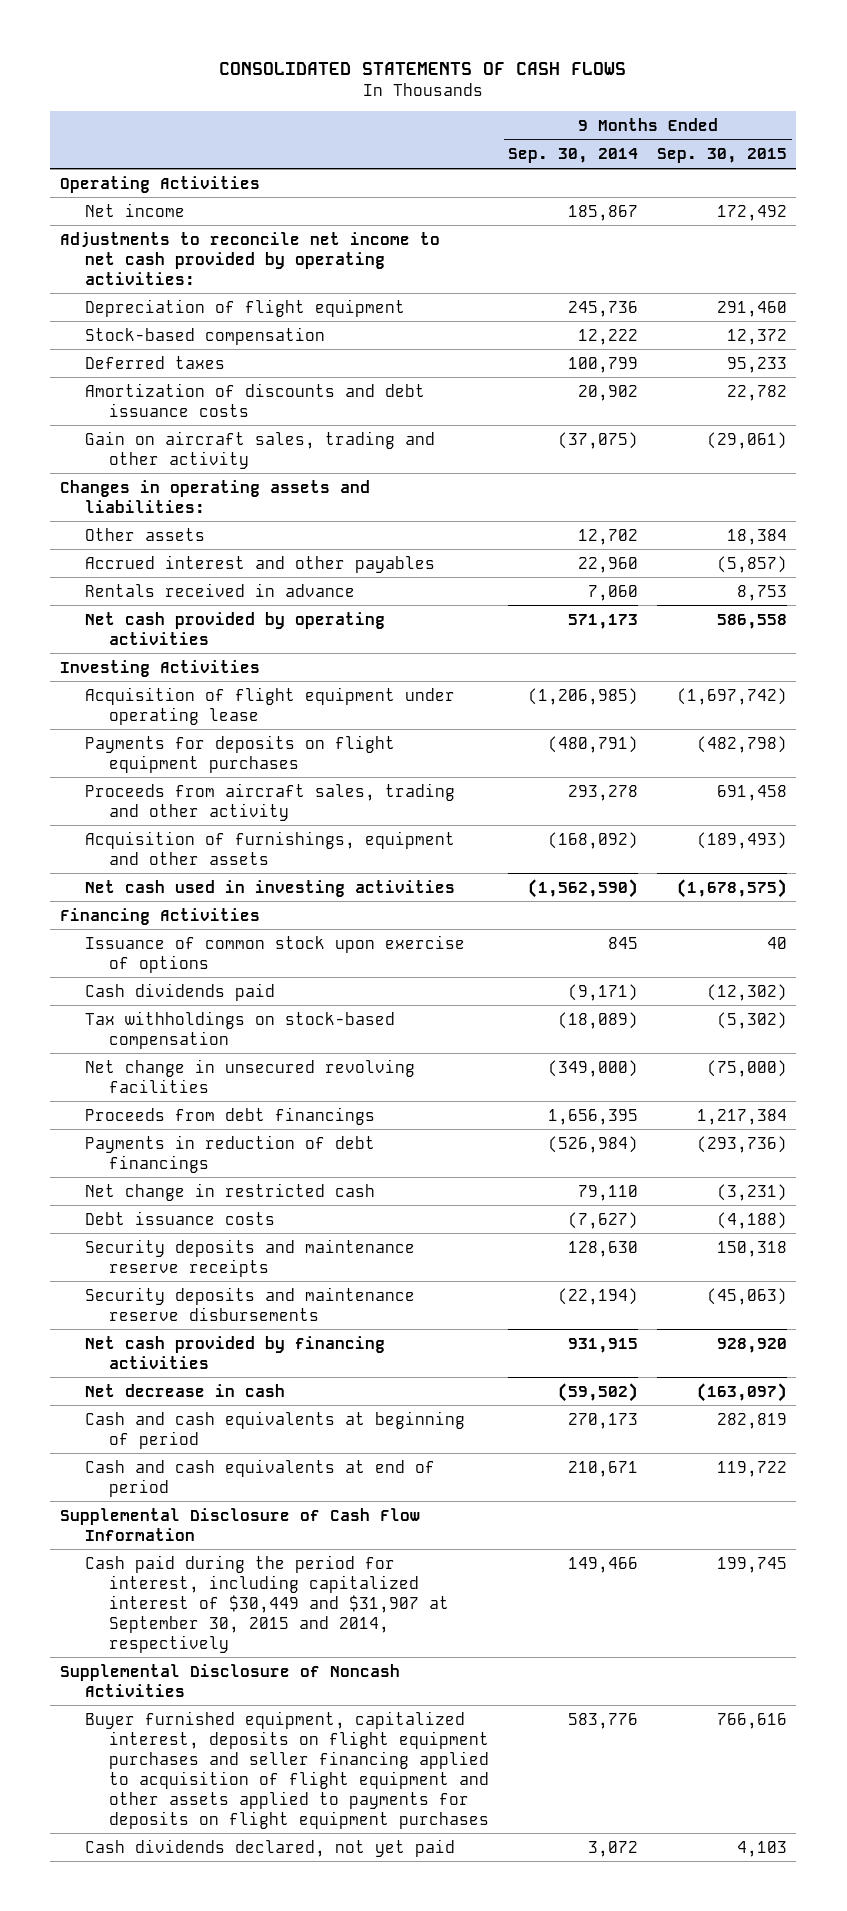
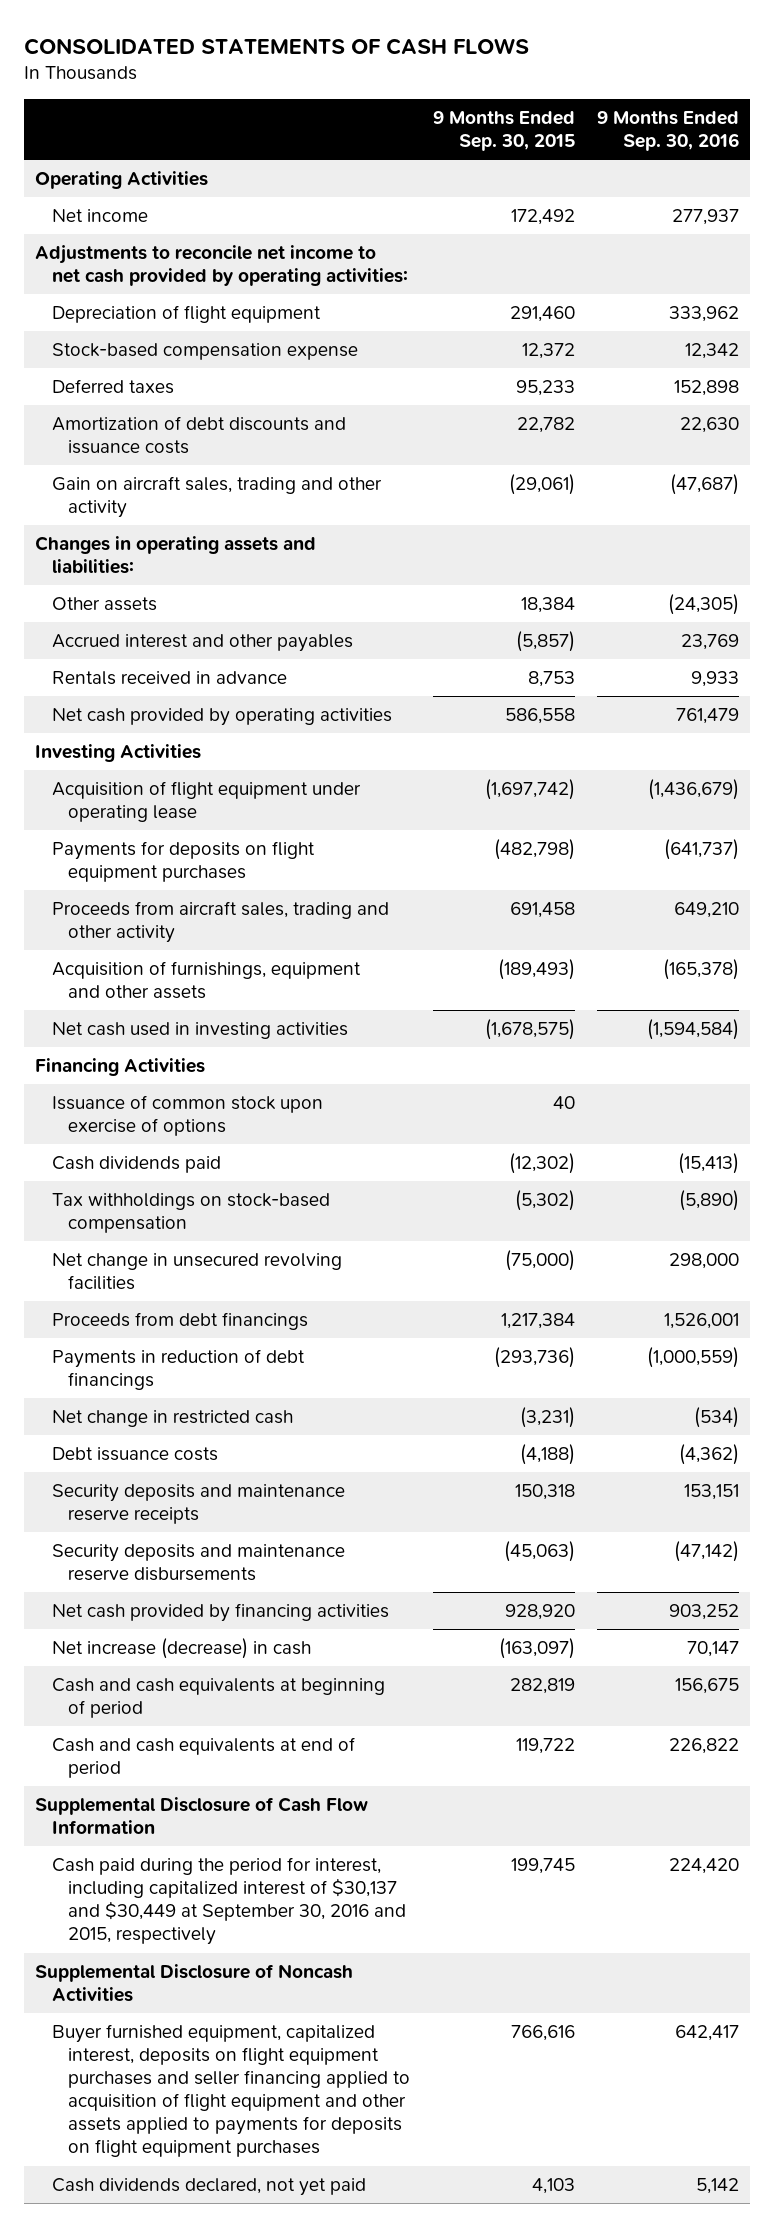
- | 9 Months Ended Sep. 30, 2014 | 9 Months Ended Sep. 30, 2015
+ | 9 Months Ended Sep. 30, 2015 | 9 Months Ended Sep. 30, 2016
- Stock-based compensation | 12,222 | 12,372
+ Stock-based compensation expense | 12,372 | 12,342
- Amortization of discounts and debt issuance costs | 20,902 | 22,782
+ Amortization of debt discounts and issuance costs | 22,782 | 22,630
- Net decrease in cash | (59,502) | (163,097)
+ Net increase (decrease) in cash | (163,097) | 70,147
- Cash paid during the period for interest, including capitalized interest of $30,449 and $31,907 at September 30, 2015 and 2014, respectively | 149,466 | 199,745
+ Cash paid during the period for interest, including capitalized interest of $30,137 and $30,449 at September 30, 2016 and 2015, respectively | 199,745 | 224,420

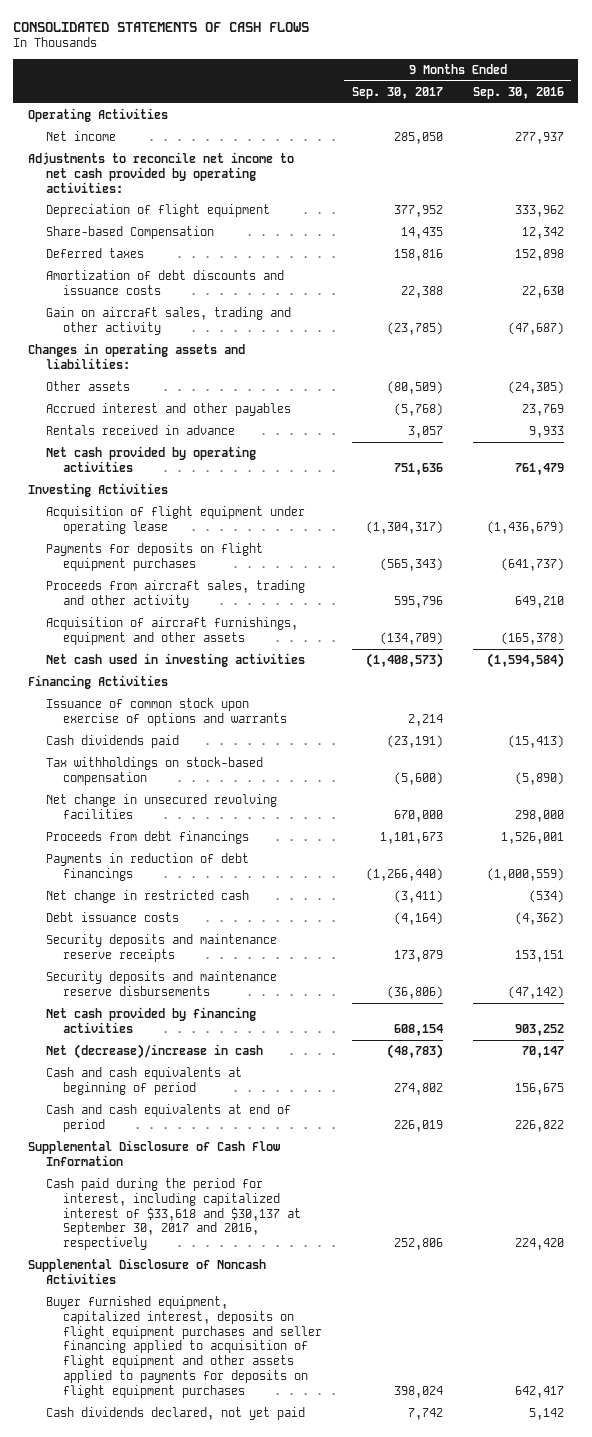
- | 9 Months Ended Sep. 30, 2015 | 9 Months Ended Sep. 30, 2016
+ | 9 Months Ended Sep. 30, 2017 | 9 Months Ended Sep. 30, 2016
- Stock-based compensation expense | 12,372 | 12,342
+ Share-based Compensation | 14,435 | 12,342
- Acquisition of furnishings, equipment and other assets | (189,493) | (165,378)
+ Acquisition of aircraft furnishings, equipment and other assets | (134,709) | (165,378)
- Issuance of common stock upon exercise of options | 40 |
+ Issuance of common stock upon exercise of options and warrants | 2,214 |
- Net increase (decrease) in cash | (163,097) | 70,147
+ Net (decrease)/increase in cash | (48,783) | 70,147
- Cash paid during the period for interest, including capitalized interest of $30,137 and $30,449 at September 30, 2016 and 2015, respectively | 199,745 | 224,420
+ Cash paid during the period for interest, including capitalized interest of $33,618 and $30,137 at September 30, 2017 and 2016, respectively | 252,806 | 224,420

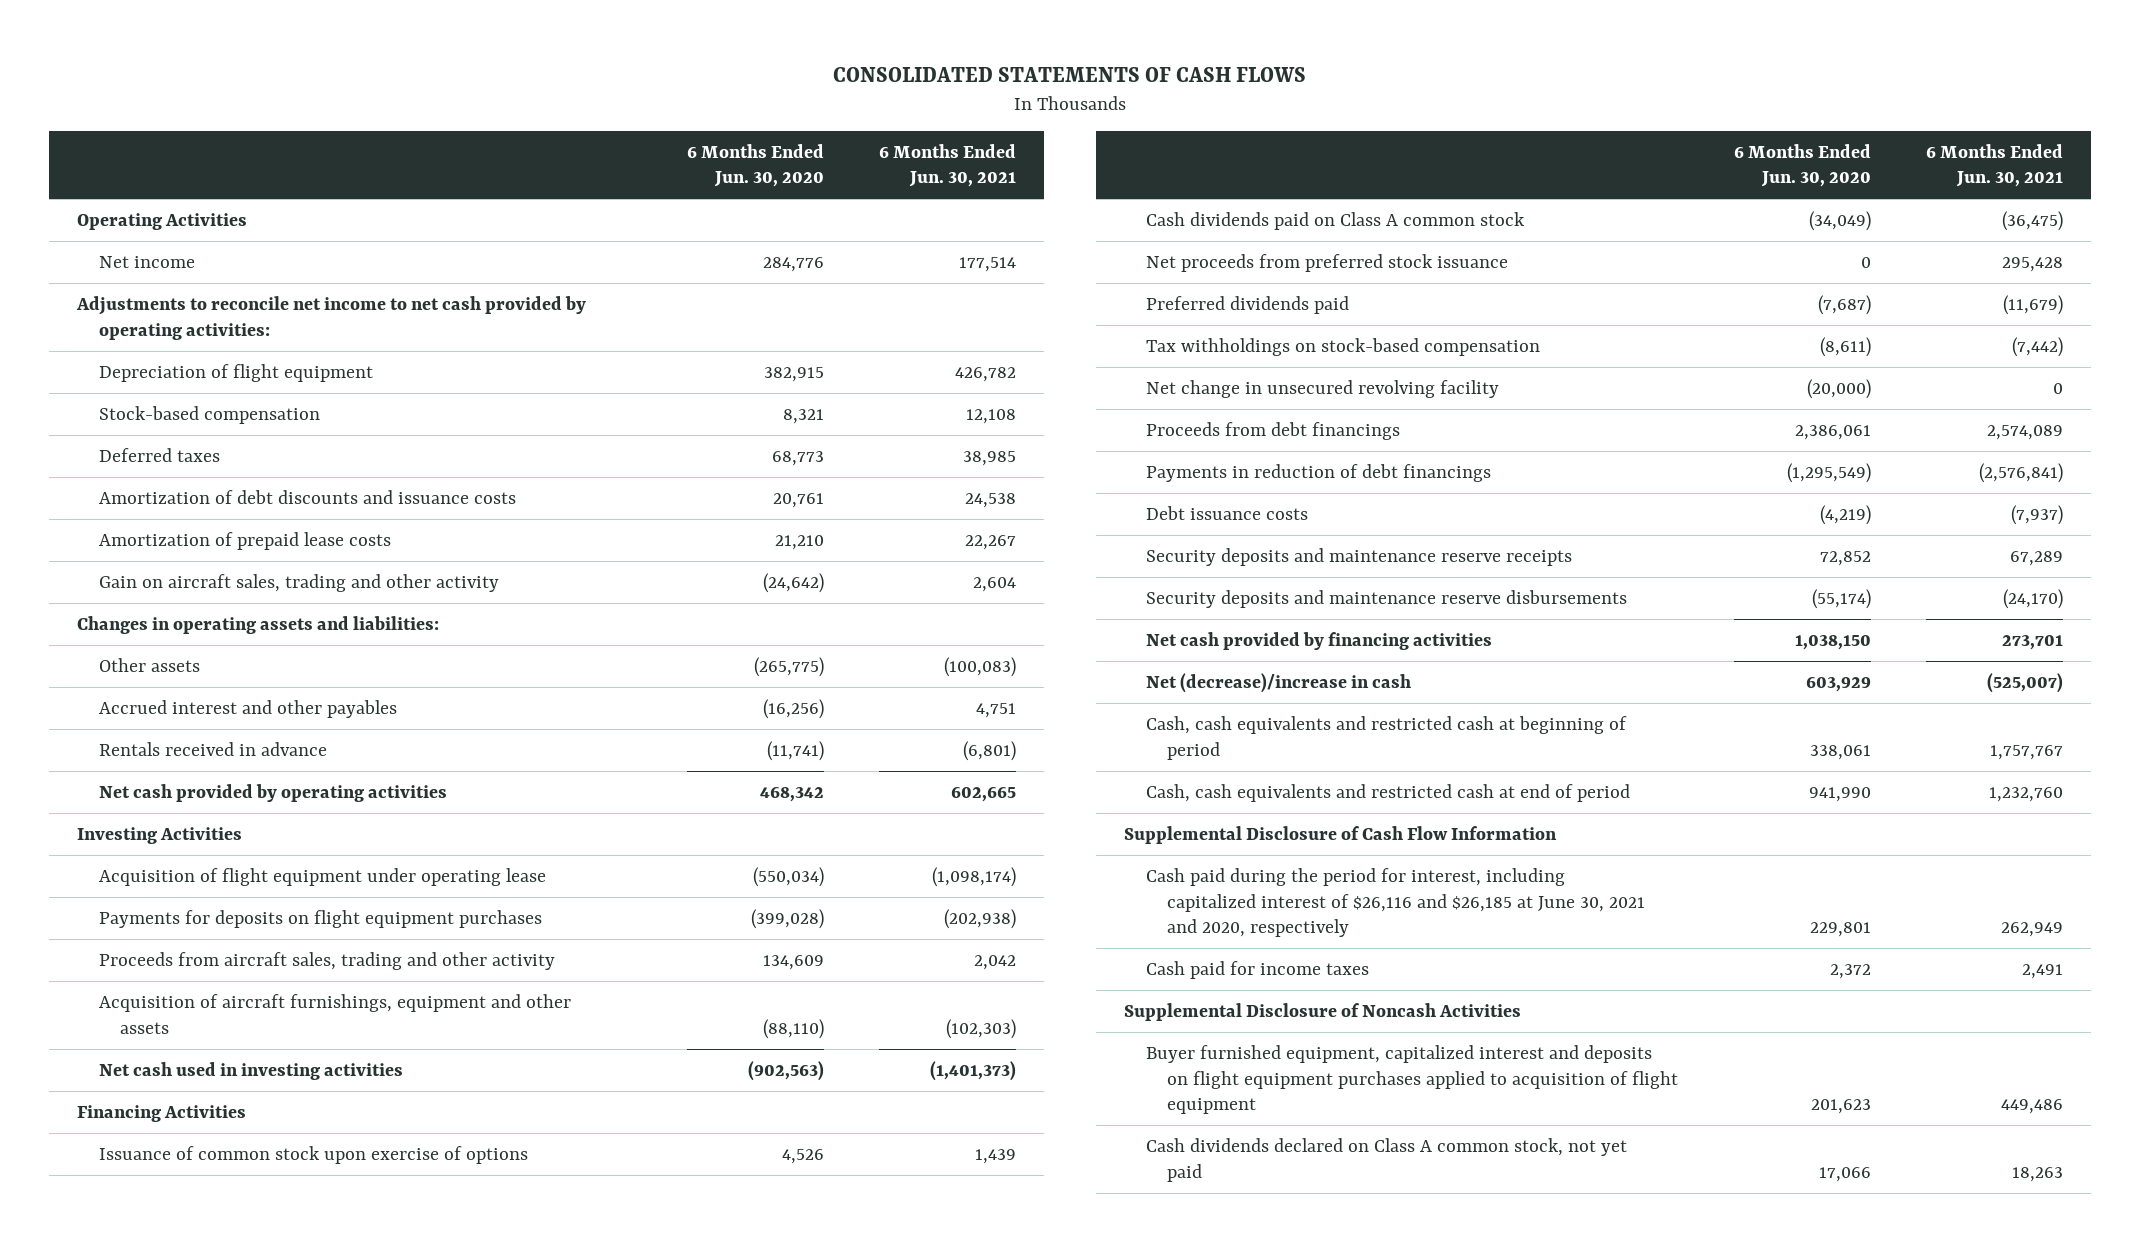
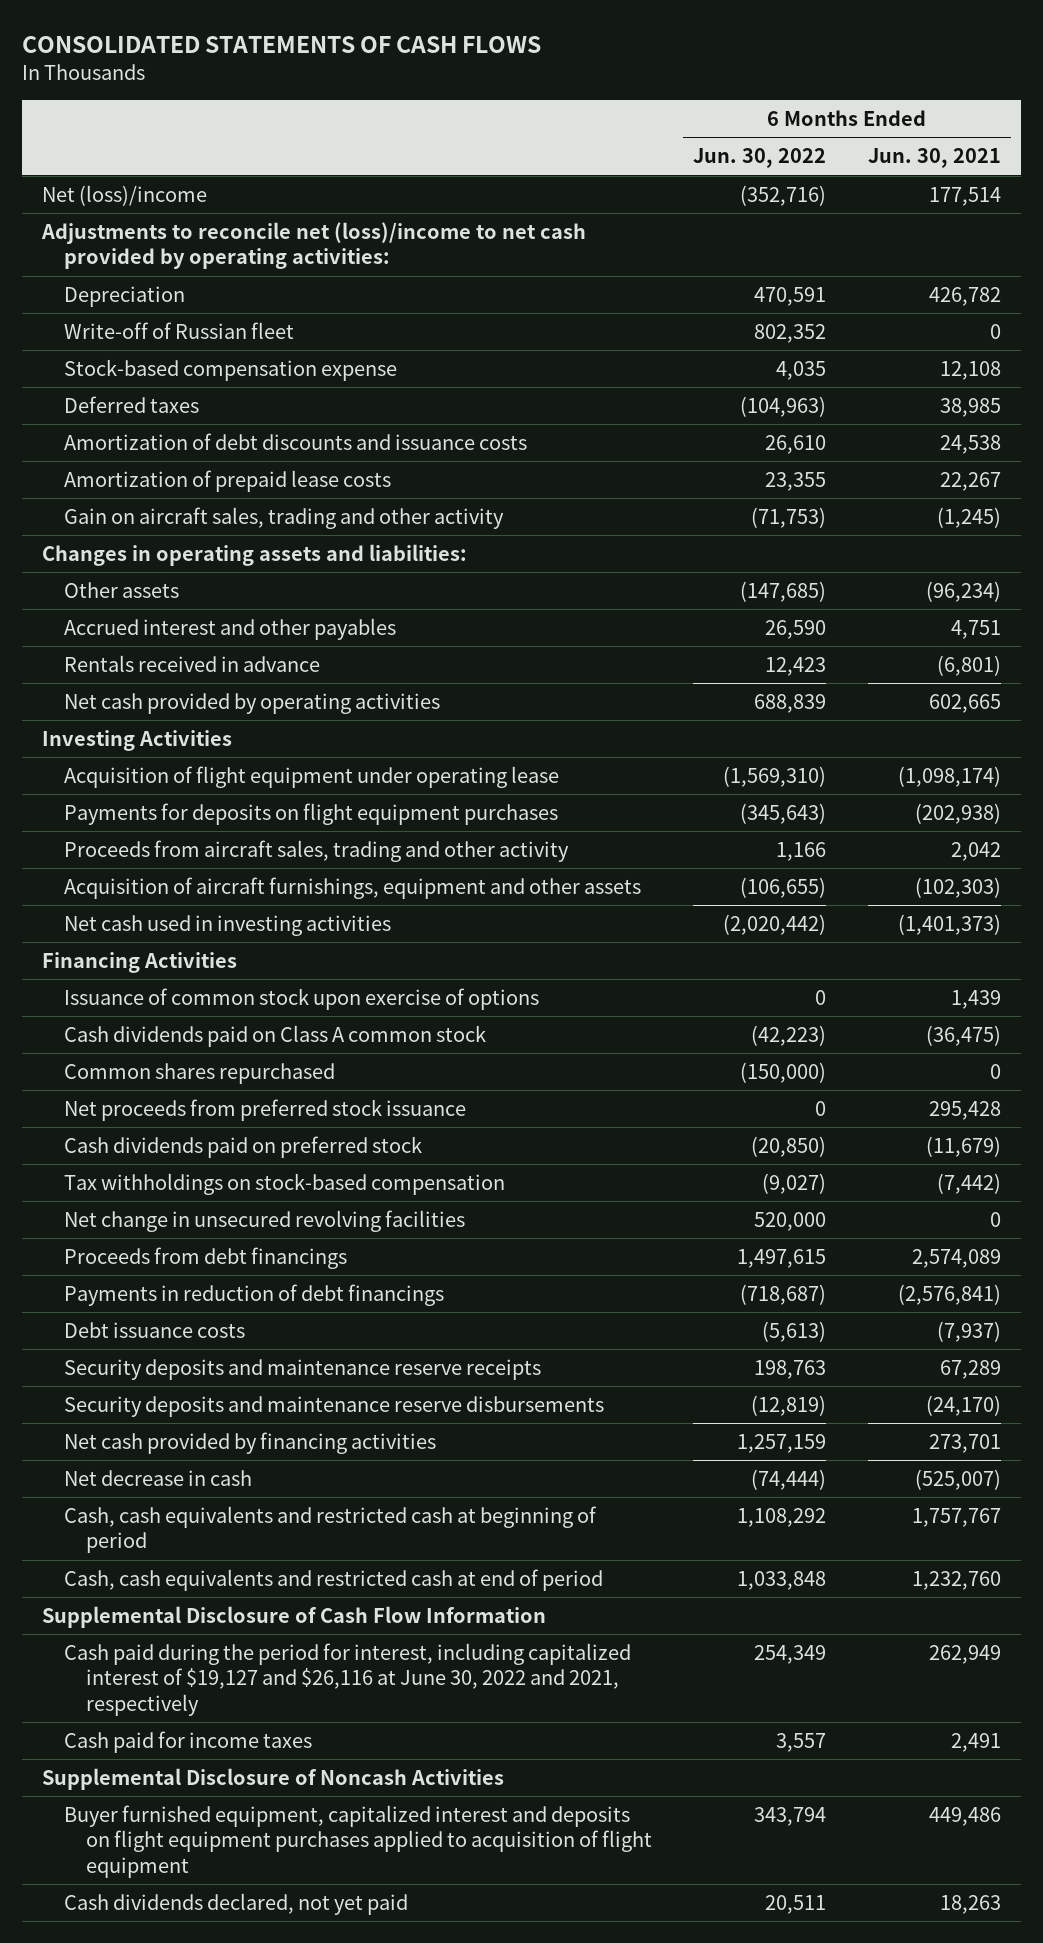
- | 6 Months Ended Jun. 30, 2020 | 6 Months Ended Jun. 30, 2021
+ | 6 Months Ended Jun. 30, 2022 | 6 Months Ended Jun. 30, 2021
- Operating Activities
- Net income | 284,776 | 177,514
- Adjustments to reconcile net income to net cash provided by operating activities:
- Depreciation of flight equipment | 382,915 | 426,782
- Stock-based compensation | 8,321 | 12,108
+ Net (loss)/income | (352,716) | 177,514
+ Adjustments to reconcile net (loss)/income to net cash provided by operating activities:
+ Depreciation | 470,591 | 426,782
+ Write-off of Russian fleet | 802,352 | 0
+ Stock-based compensation expense | 4,035 | 12,108
- Gain on aircraft sales, trading and other activity | (24,642) | 2,604
+ Gain on aircraft sales, trading and other activity | (71,753) | (1,245)
- Other assets | (265,775) | (100,083)
+ Other assets | (147,685) | (96,234)
+ Common shares repurchased | (150,000) | 0
- Preferred dividends paid | (7,687) | (11,679)
+ Cash dividends paid on preferred stock | (20,850) | (11,679)
- Net change in unsecured revolving facility | (20,000) | 0
+ Net change in unsecured revolving facilities | 520,000 | 0
- Net (decrease)/increase in cash | 603,929 | (525,007)
+ Net decrease in cash | (74,444) | (525,007)
- Cash paid during the period for interest, including capitalized interest of $26,116 and $26,185 at June 30, 2021 and 2020, respectively | 229,801 | 262,949
+ Cash paid during the period for interest, including capitalized interest of $19,127 and $26,116 at June 30, 2022 and 2021, respectively | 254,349 | 262,949
- Cash dividends declared on Class A common stock, not yet paid | 17,066 | 18,263
+ Cash dividends declared, not yet paid | 20,511 | 18,263

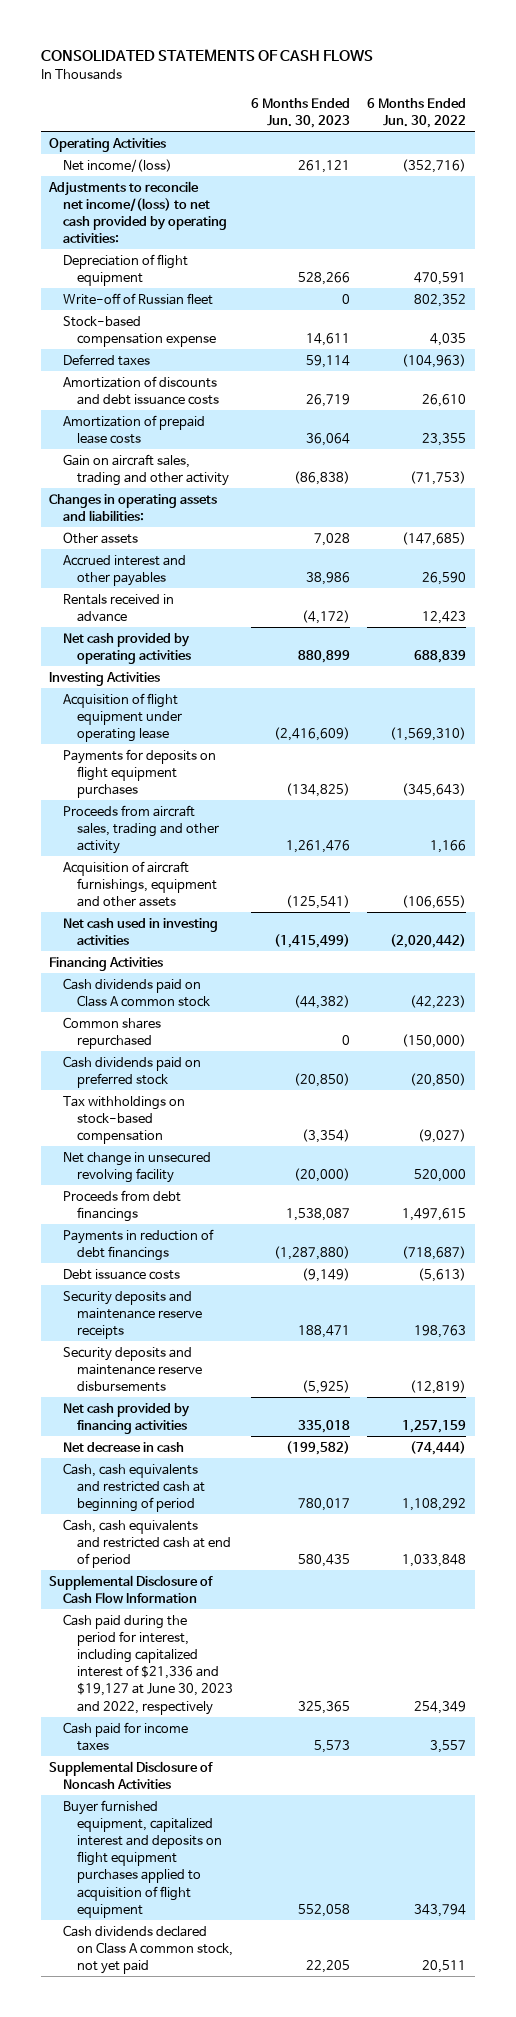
- | 6 Months Ended Jun. 30, 2022 | 6 Months Ended Jun. 30, 2021
+ | 6 Months Ended Jun. 30, 2023 | 6 Months Ended Jun. 30, 2022
- Net (loss)/income | (352,716) | 177,514
- Adjustments to reconcile net (loss)/income to net cash provided by operating activities:
- Depreciation | 470,591 | 426,782
+ Operating Activities
+ Net income/(loss) | 261,121 | (352,716)
+ Adjustments to reconcile net income/(loss) to net cash provided by operating activities:
+ Depreciation of flight equipment | 528,266 | 470,591
- Amortization of debt discounts and issuance costs | 26,610 | 24,538
+ Amortization of discounts and debt issuance costs | 26,719 | 26,610
- Issuance of common stock upon exercise of options | 0 | 1,439
- Net proceeds from preferred stock issuance | 0 | 295,428
- Net change in unsecured revolving facilities | 520,000 | 0
+ Net change in unsecured revolving facility | (20,000) | 520,000
- Cash paid during the period for interest, including capitalized interest of $19,127 and $26,116 at June 30, 2022 and 2021, respectively | 254,349 | 262,949
+ Cash paid during the period for interest, including capitalized interest of $21,336 and $19,127 at June 30, 2023 and 2022, respectively | 325,365 | 254,349
- Cash dividends declared, not yet paid | 20,511 | 18,263
+ Cash dividends declared on Class A common stock, not yet paid | 22,205 | 20,511

